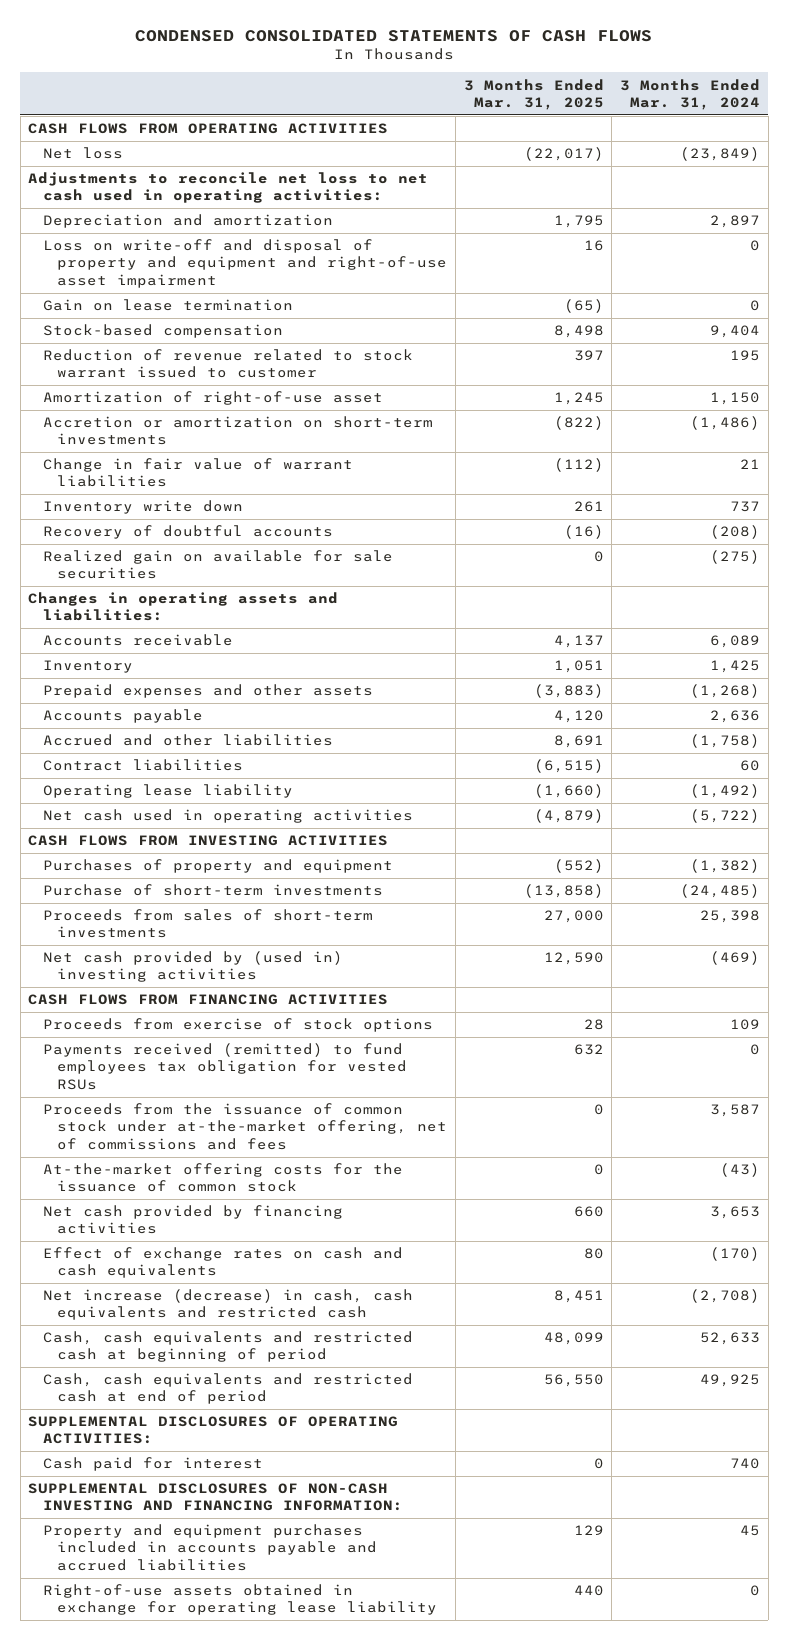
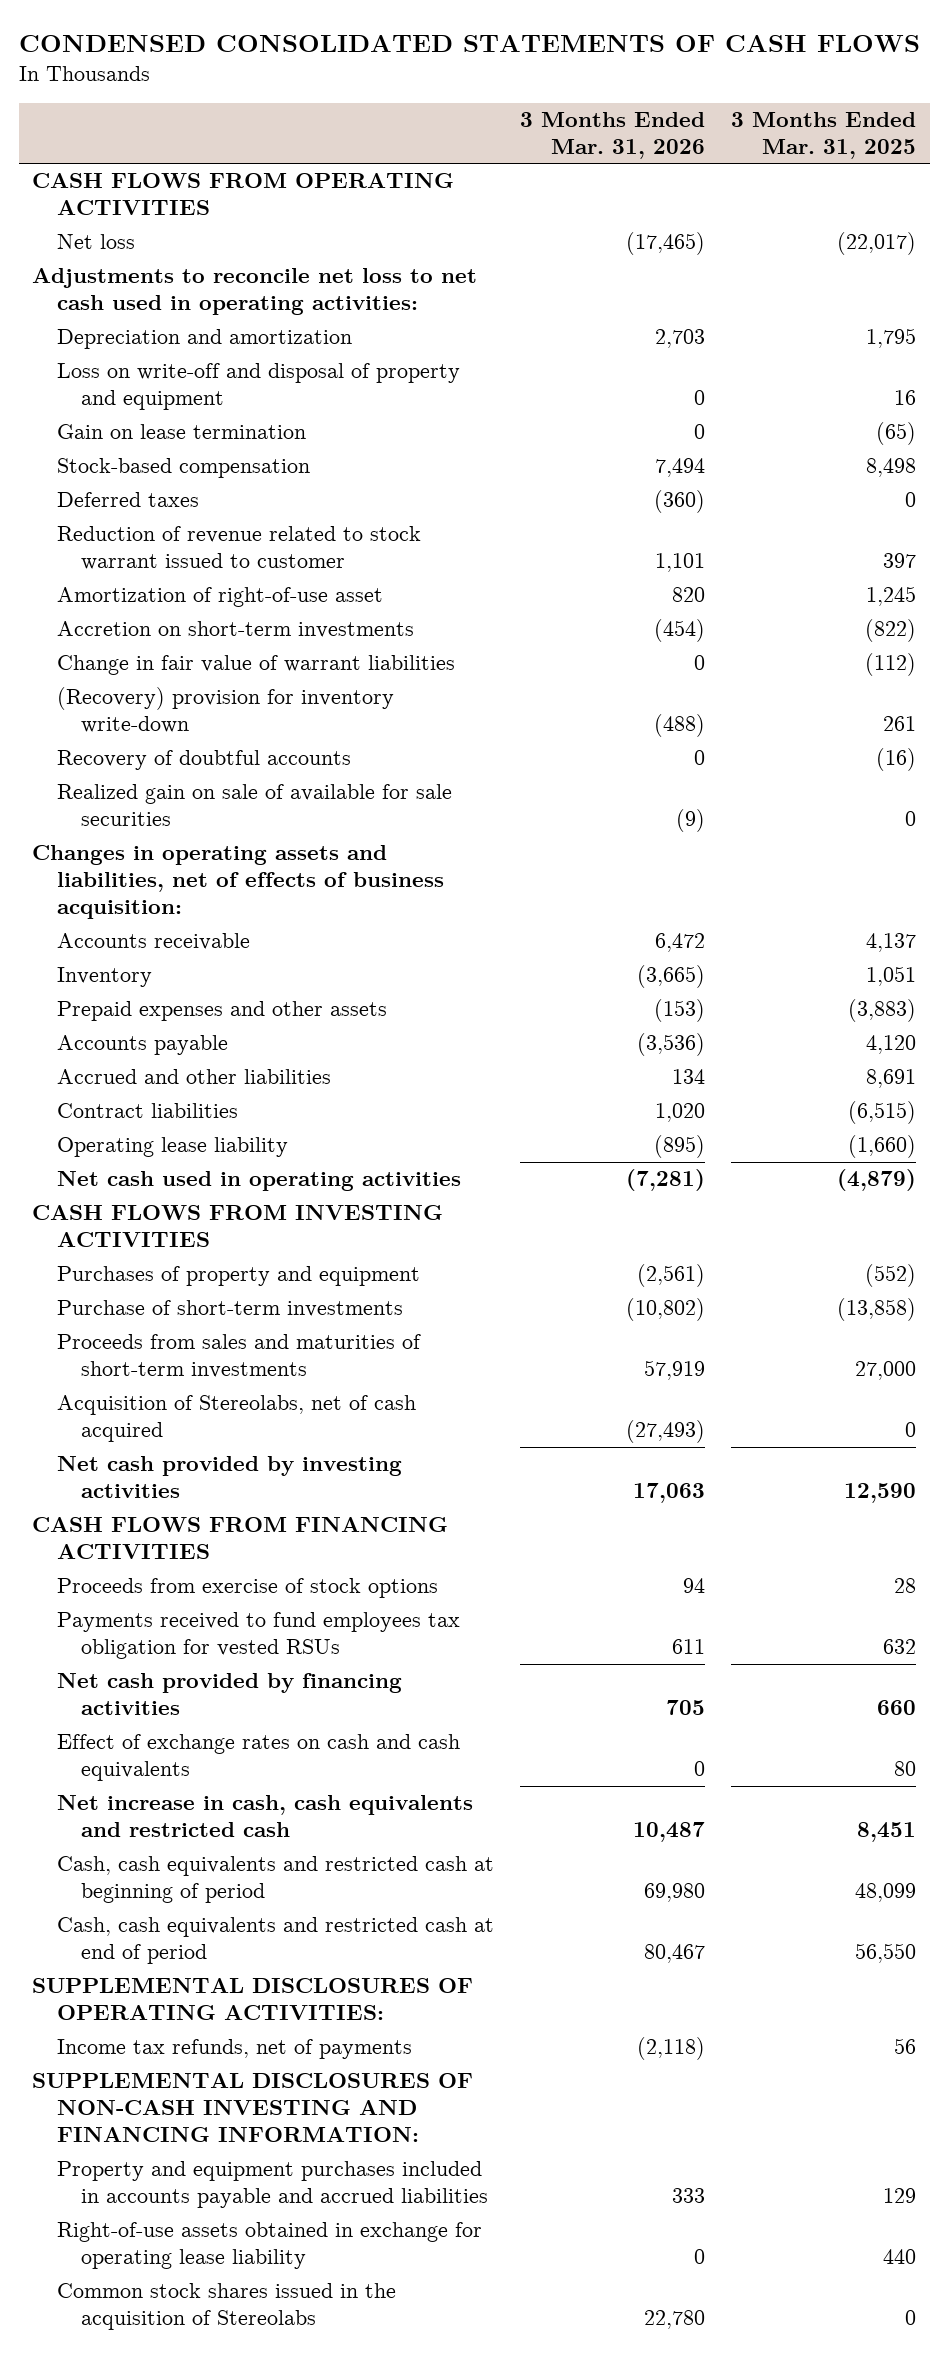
- | 3 Months Ended Mar. 31, 2025 | 3 Months Ended Mar. 31, 2024
+ | 3 Months Ended Mar. 31, 2026 | 3 Months Ended Mar. 31, 2025
- Loss on write-off and disposal of property and equipment and right-of-use asset impairment | 16 | 0
+ Loss on write-off and disposal of property and equipment | 0 | 16
+ Deferred taxes | (360) | 0
- Accretion or amortization on short-term investments | (822) | (1,486)
+ Accretion on short-term investments | (454) | (822)
- Inventory write down | 261 | 737
+ (Recovery) provision for inventory write-down | (488) | 261
- Realized gain on available for sale securities | 0 | (275)
- Changes in operating assets and liabilities:
+ Realized gain on sale of available for sale securities | (9) | 0
+ Changes in operating assets and liabilities, net of effects of business acquisition:
- Proceeds from sales of short-term investments | 27,000 | 25,398
- Net cash provided by (used in) investing activities | 12,590 | (469)
+ Proceeds from sales and maturities of short-term investments | 57,919 | 27,000
+ Acquisition of Stereolabs, net of cash acquired | (27,493) | 0
+ Net cash provided by investing activities | 17,063 | 12,590
- Payments received (remitted) to fund employees tax obligation for vested RSUs | 632 | 0
- Proceeds from the issuance of common stock under at-the-market offering, net of commissions and fees | 0 | 3,587
- At-the-market offering costs for the issuance of common stock | 0 | (43)
+ Payments received to fund employees tax obligation for vested RSUs | 611 | 632
- Net increase (decrease) in cash, cash equivalents and restricted cash | 8,451 | (2,708)
+ Net increase in cash, cash equivalents and restricted cash | 10,487 | 8,451
- Cash paid for interest | 0 | 740
+ Income tax refunds, net of payments | (2,118) | 56
+ Common stock shares issued in the acquisition of Stereolabs | 22,780 | 0

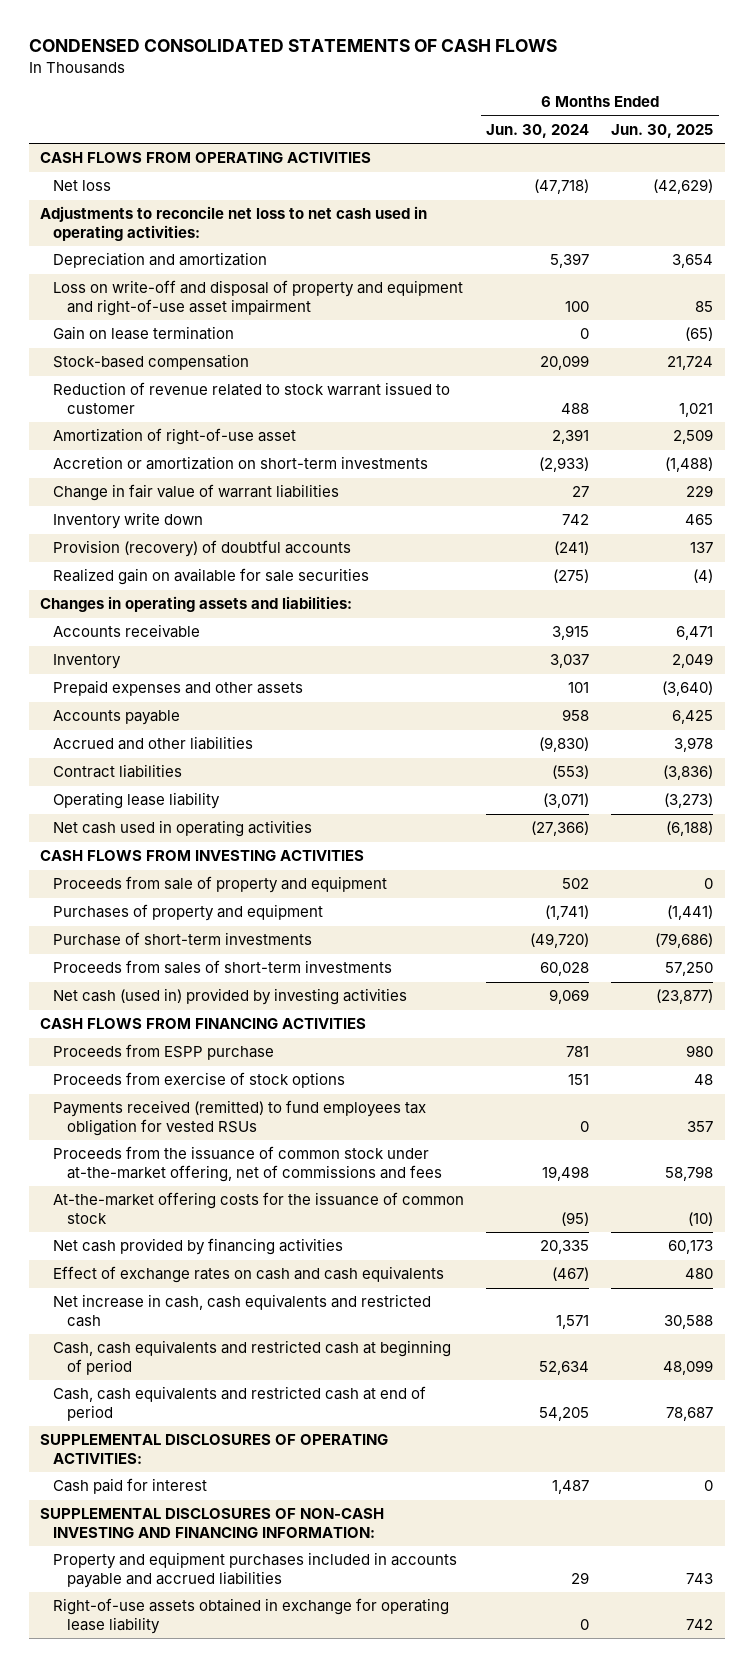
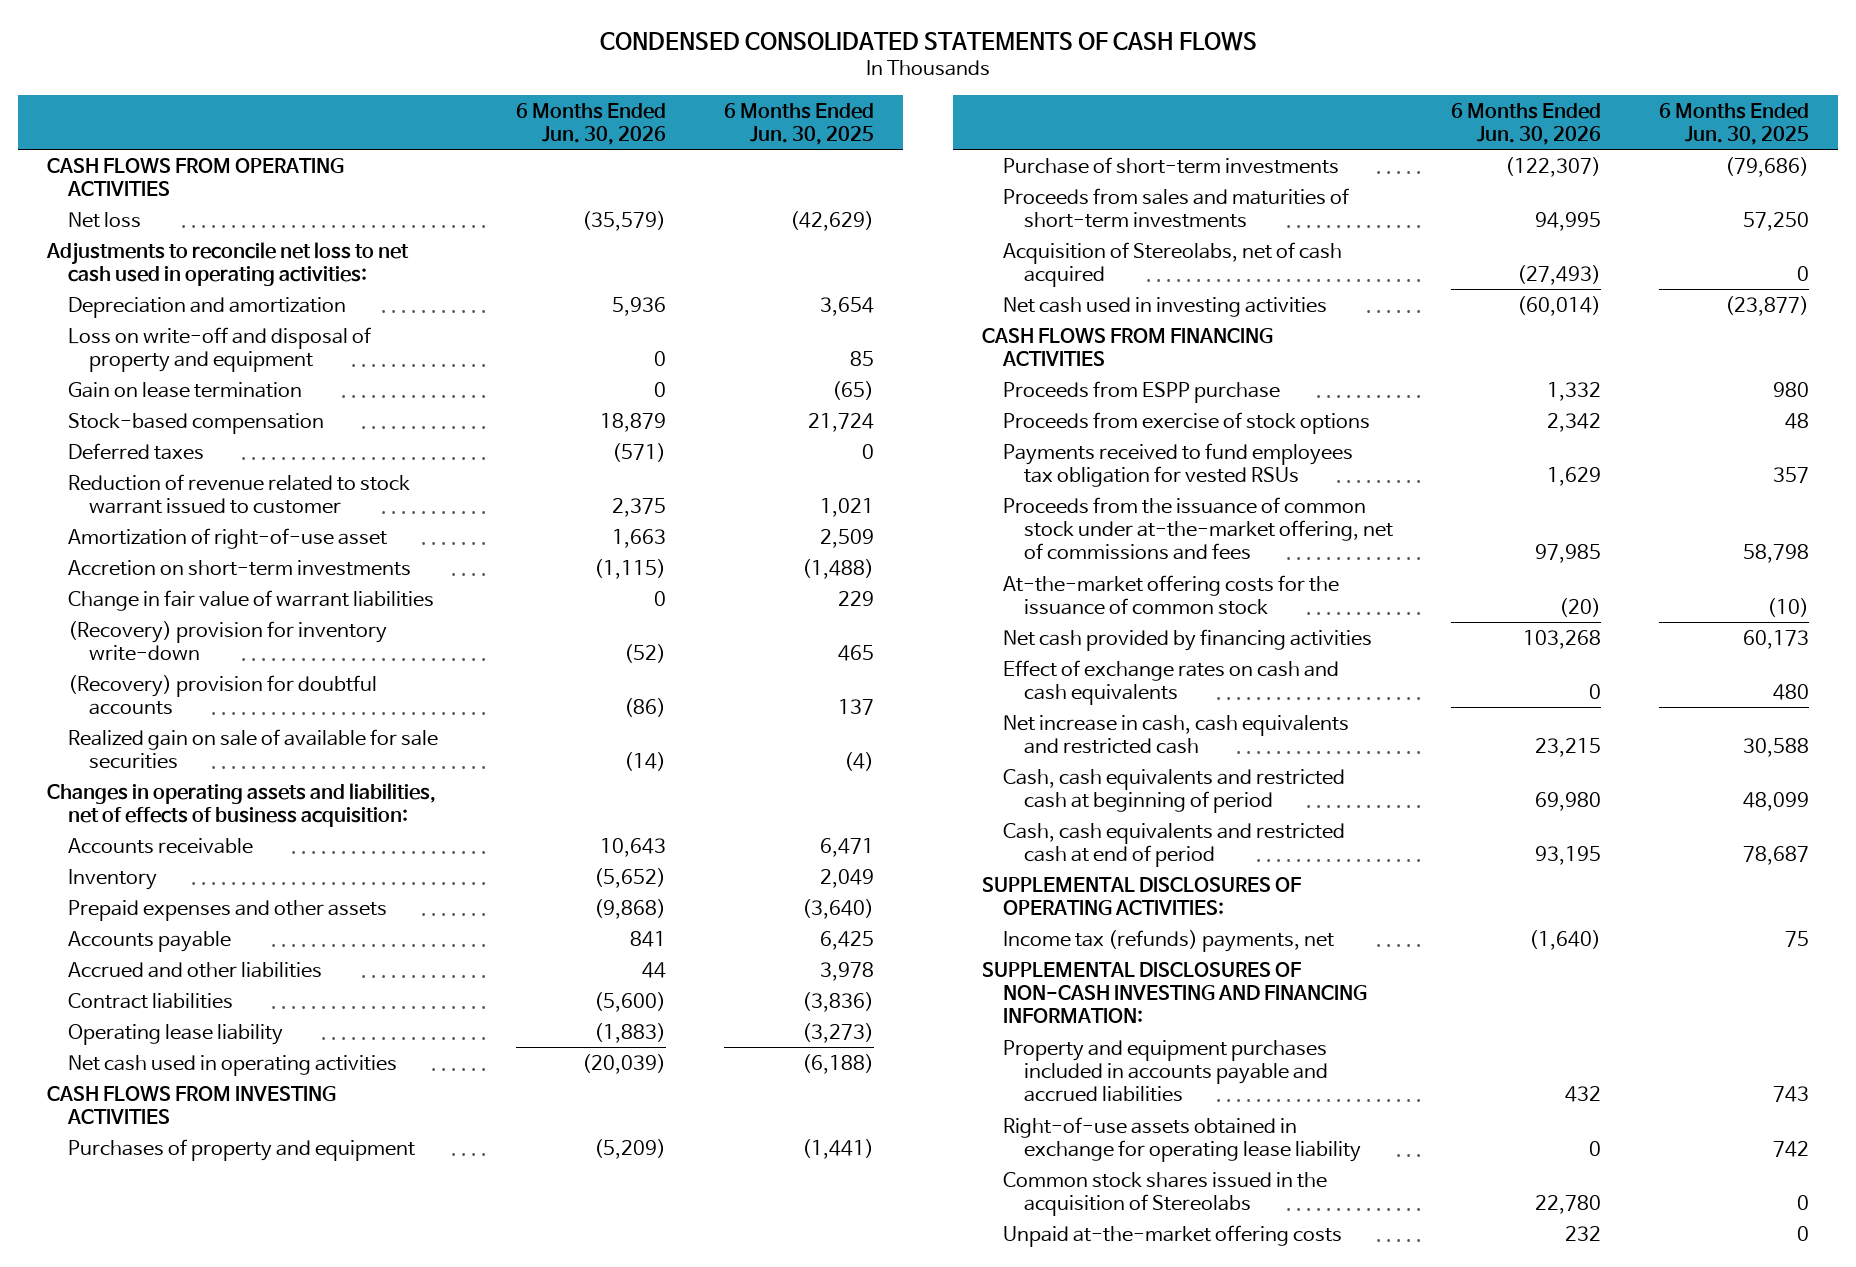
- | 6 Months Ended Jun. 30, 2024 | 6 Months Ended Jun. 30, 2025
+ | 6 Months Ended Jun. 30, 2026 | 6 Months Ended Jun. 30, 2025
- Loss on write-off and disposal of property and equipment and right-of-use asset impairment | 100 | 85
+ Loss on write-off and disposal of property and equipment | 0 | 85
+ Deferred taxes | (571) | 0
- Accretion or amortization on short-term investments | (2,933) | (1,488)
+ Accretion on short-term investments | (1,115) | (1,488)
- Inventory write down | 742 | 465
- Provision (recovery) of doubtful accounts | (241) | 137
- Realized gain on available for sale securities | (275) | (4)
- Changes in operating assets and liabilities:
+ (Recovery) provision for inventory write-down | (52) | 465
+ (Recovery) provision for doubtful accounts | (86) | 137
+ Realized gain on sale of available for sale securities | (14) | (4)
+ Changes in operating assets and liabilities, net of effects of business acquisition:
- Proceeds from sale of property and equipment | 502 | 0
- Proceeds from sales of short-term investments | 60,028 | 57,250
- Net cash (used in) provided by investing activities | 9,069 | (23,877)
+ Proceeds from sales and maturities of short-term investments | 94,995 | 57,250
+ Acquisition of Stereolabs, net of cash acquired | (27,493) | 0
+ Net cash used in investing activities | (60,014) | (23,877)
- Payments received (remitted) to fund employees tax obligation for vested RSUs | 0 | 357
+ Payments received to fund employees tax obligation for vested RSUs | 1,629 | 357
- Cash paid for interest | 1,487 | 0
+ Income tax (refunds) payments, net | (1,640) | 75
+ Common stock shares issued in the acquisition of Stereolabs | 22,780 | 0
+ Unpaid at-the-market offering costs | 232 | 0

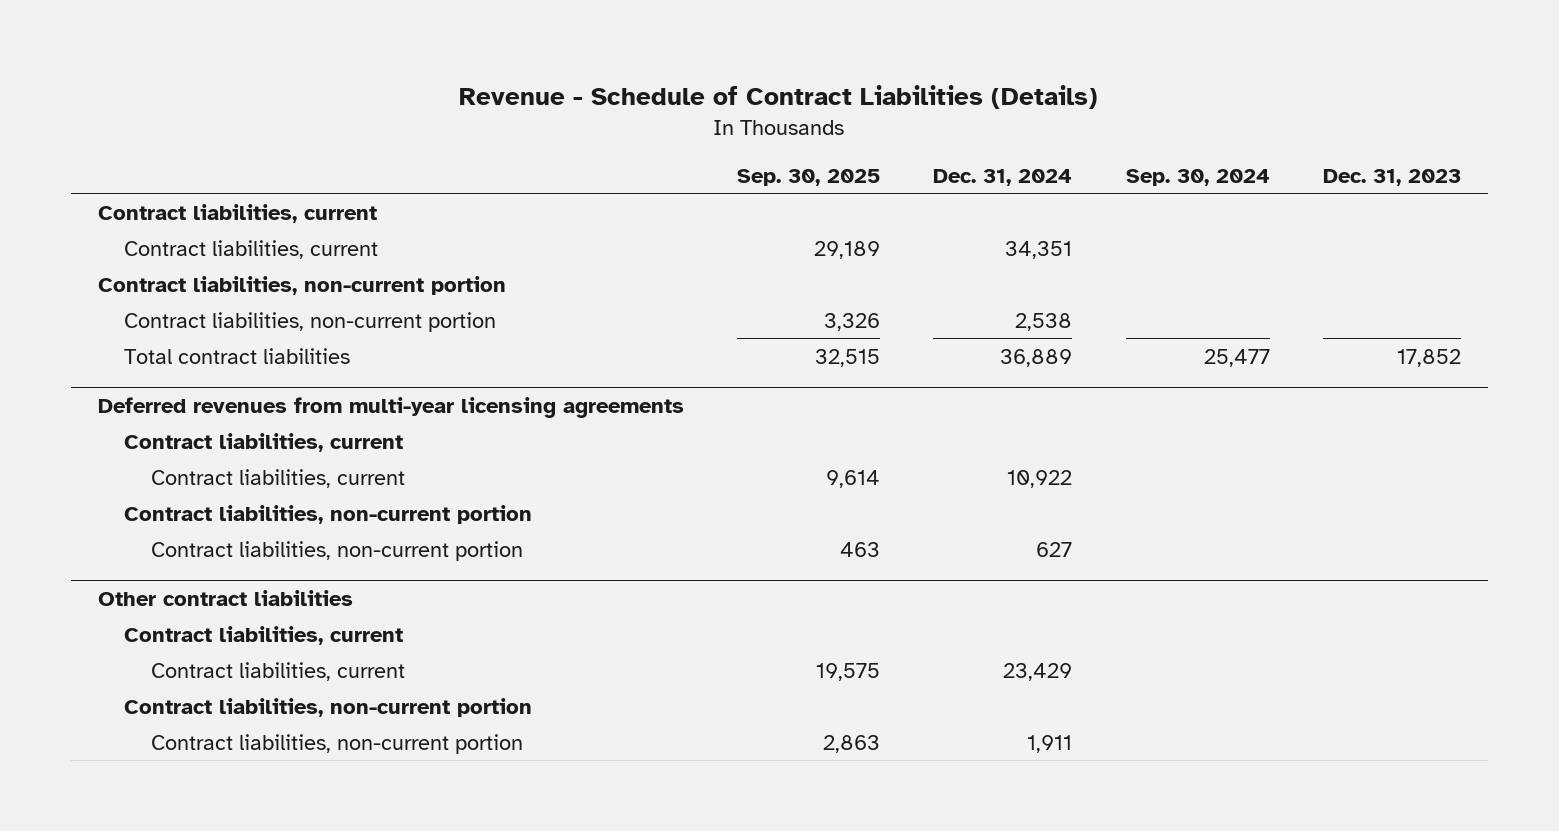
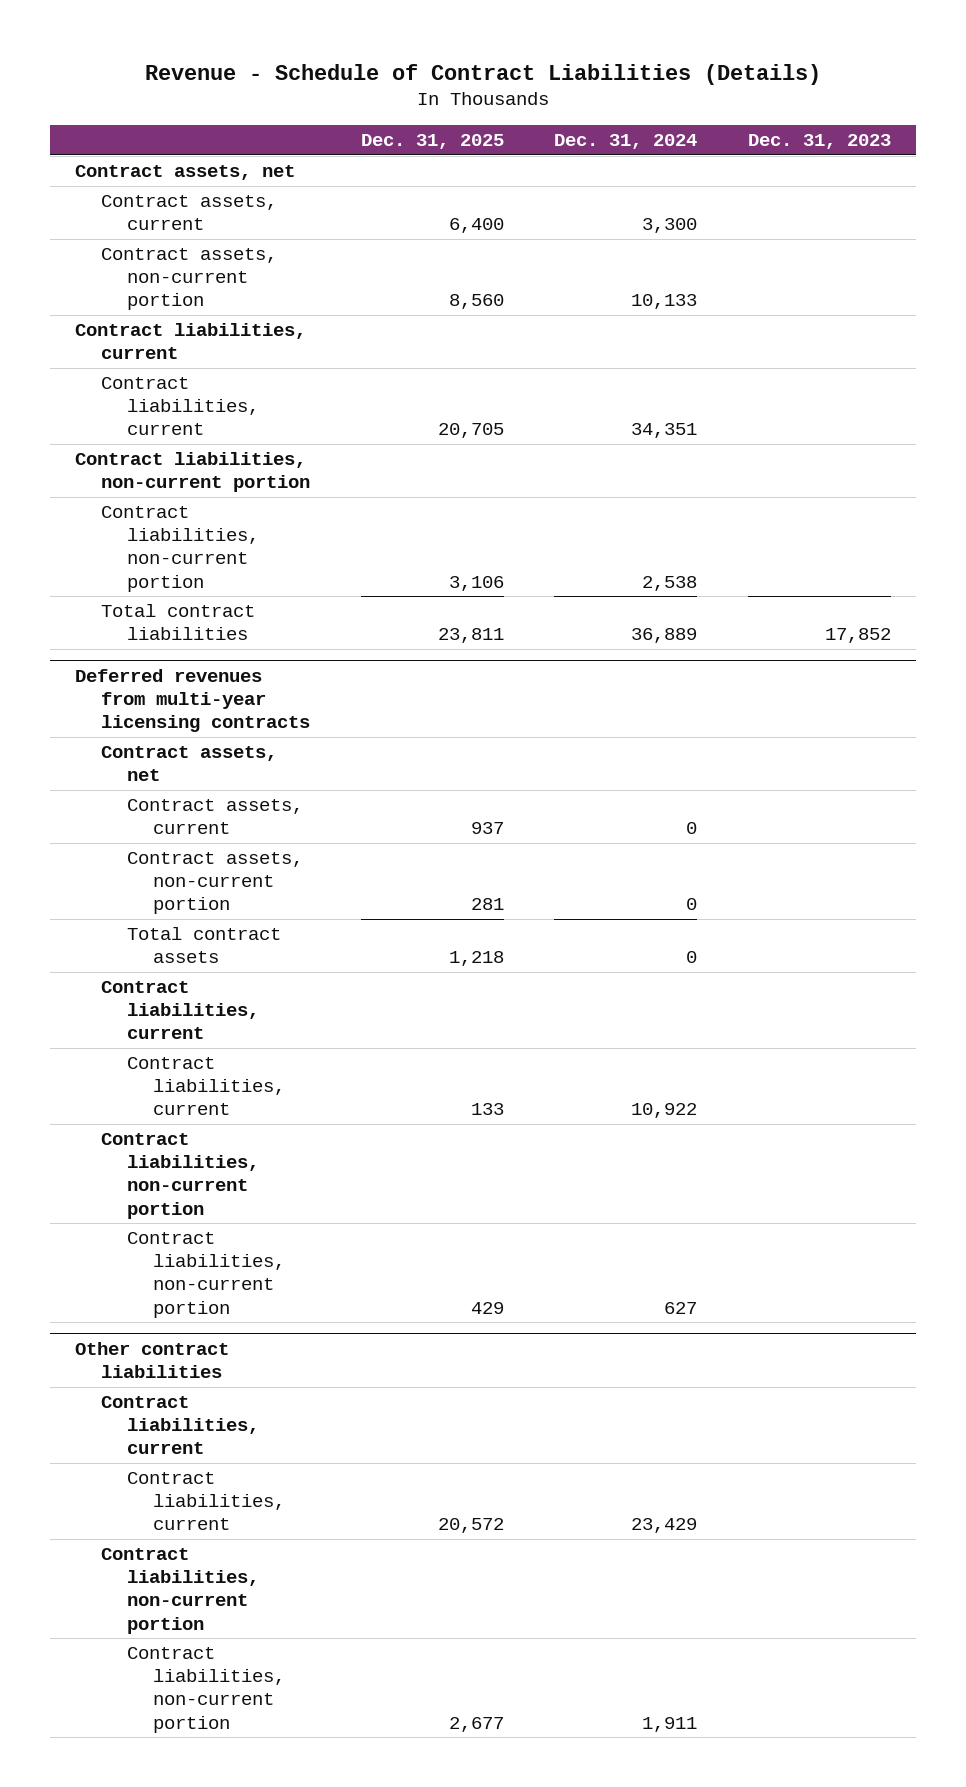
- | Sep. 30, 2025 | Dec. 31, 2024 | Sep. 30, 2024 | Dec. 31, 2023
+ | Dec. 31, 2025 | Dec. 31, 2024 | Dec. 31, 2023
+ Contract assets, net
+ Contract assets, current | 6,400 | 3,300 |
+ Contract assets, non-current portion | 8,560 | 10,133 |
- Deferred revenues from multi-year licensing agreements
+ Deferred revenues from multi-year licensing contracts
+ Contract assets, net
+ Contract assets, current | 937 | 0 |
+ Contract assets, non-current portion | 281 | 0 |
+ Total contract assets | 1,218 | 0 |

